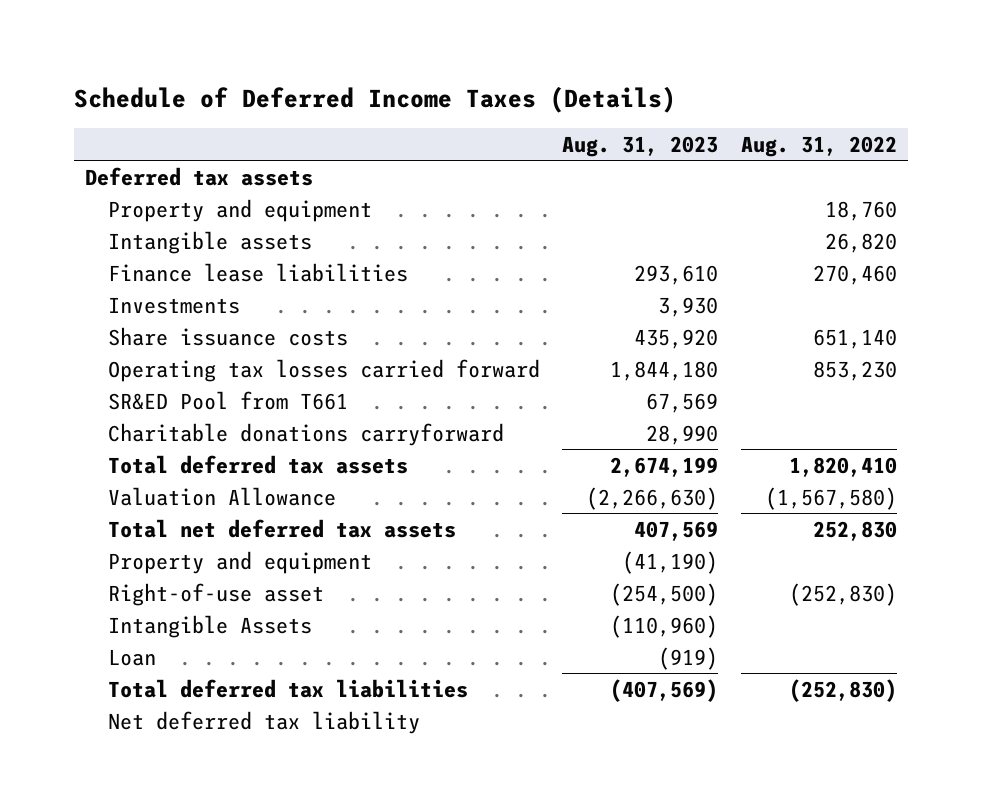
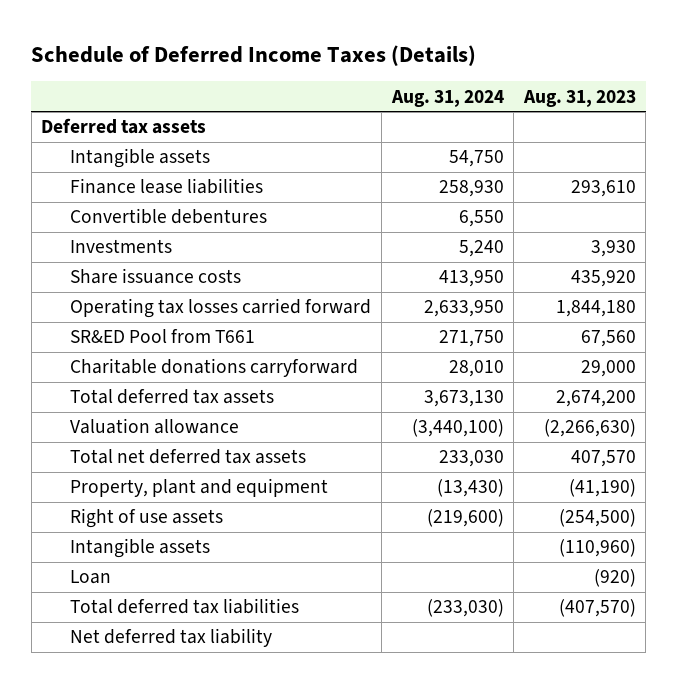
- | Aug. 31, 2023 | Aug. 31, 2022
+ | Aug. 31, 2024 | Aug. 31, 2023
- Property and equipment | | 18,760
+ Convertible debentures | 6,550 |
- SR&ED Pool from T661 | 67,569 |
- Charitable donations carryforward | 28,990 |
- Total deferred tax assets | 2,674,199 | 1,820,410
- Valuation Allowance | (2,266,630) | (1,567,580)
- Total net deferred tax assets | 407,569 | 252,830
- Property and equipment | (41,190) |
- Right-of-use asset | (254,500) | (252,830)
- Intangible Assets | (110,960) |
- Loan | (919) |
- Total deferred tax liabilities | (407,569) | (252,830)
+ SR&ED Pool from T661 | 271,750 | 67,560
+ Charitable donations carryforward | 28,010 | 29,000
+ Total deferred tax assets | 3,673,130 | 2,674,200
+ Valuation allowance | (3,440,100) | (2,266,630)
+ Total net deferred tax assets | 233,030 | 407,570
+ Property, plant and equipment | (13,430) | (41,190)
+ Right of use assets | (219,600) | (254,500)
+ Intangible assets | | (110,960)
+ Loan | | (920)
+ Total deferred tax liabilities | (233,030) | (407,570)

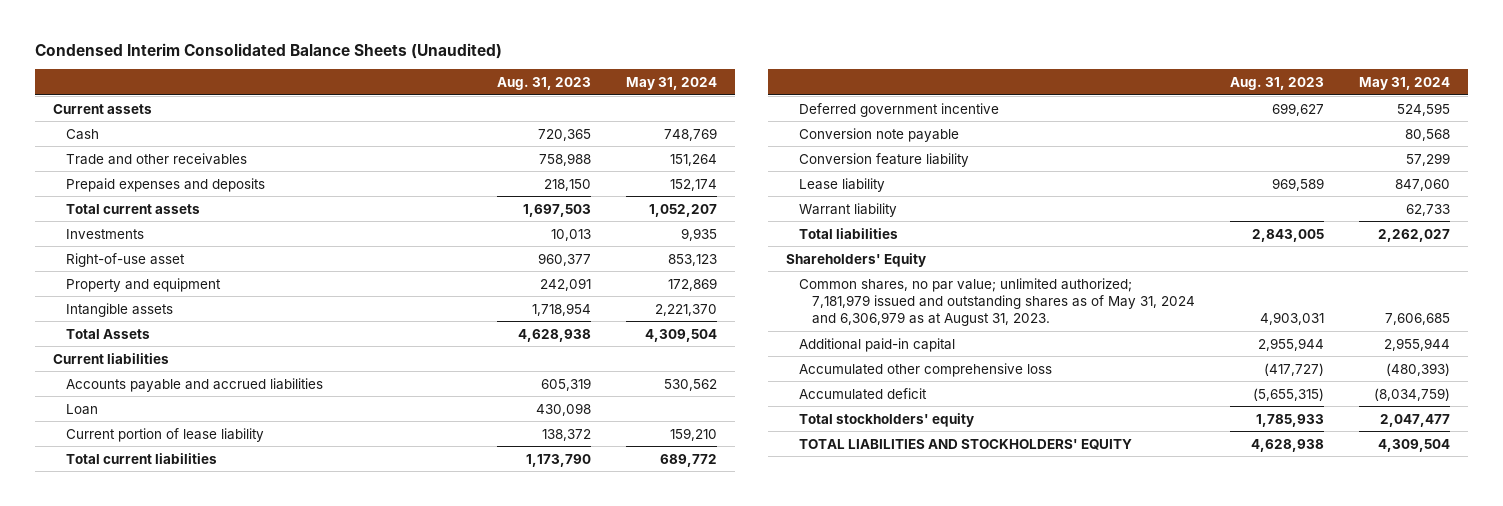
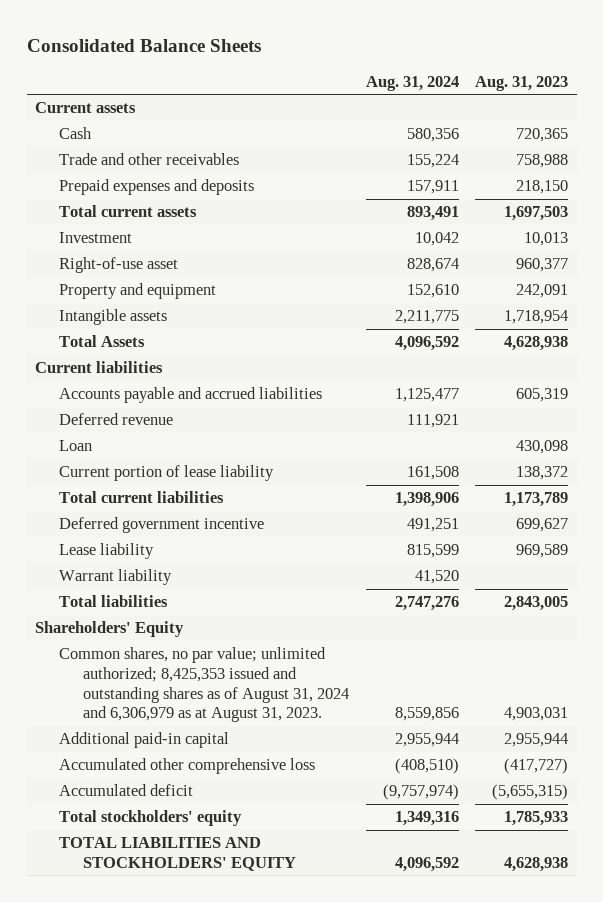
- Condensed Interim Consolidated Balance Sheets (Unaudited)
+ Consolidated Balance Sheets
- | Aug. 31, 2023 | May 31, 2024
+ | Aug. 31, 2024 | Aug. 31, 2023
- Investments | 10,013 | 9,935
+ Investment | 10,042 | 10,013
+ Deferred revenue | 111,921 |
- Total current liabilities | 1,173,790 | 689,772
+ Total current liabilities | 1,398,906 | 1,173,789
- Conversion note payable | | 80,568
- Conversion feature liability | | 57,299
- Common shares, no par value; unlimited authorized; 7,181,979 issued and outstanding shares as of May 31, 2024 and 6,306,979 as at August 31, 2023. | 4,903,031 | 7,606,685
+ Common shares, no par value; unlimited authorized; 8,425,353 issued and outstanding shares as of August 31, 2024 and 6,306,979 as at August 31, 2023. | 8,559,856 | 4,903,031

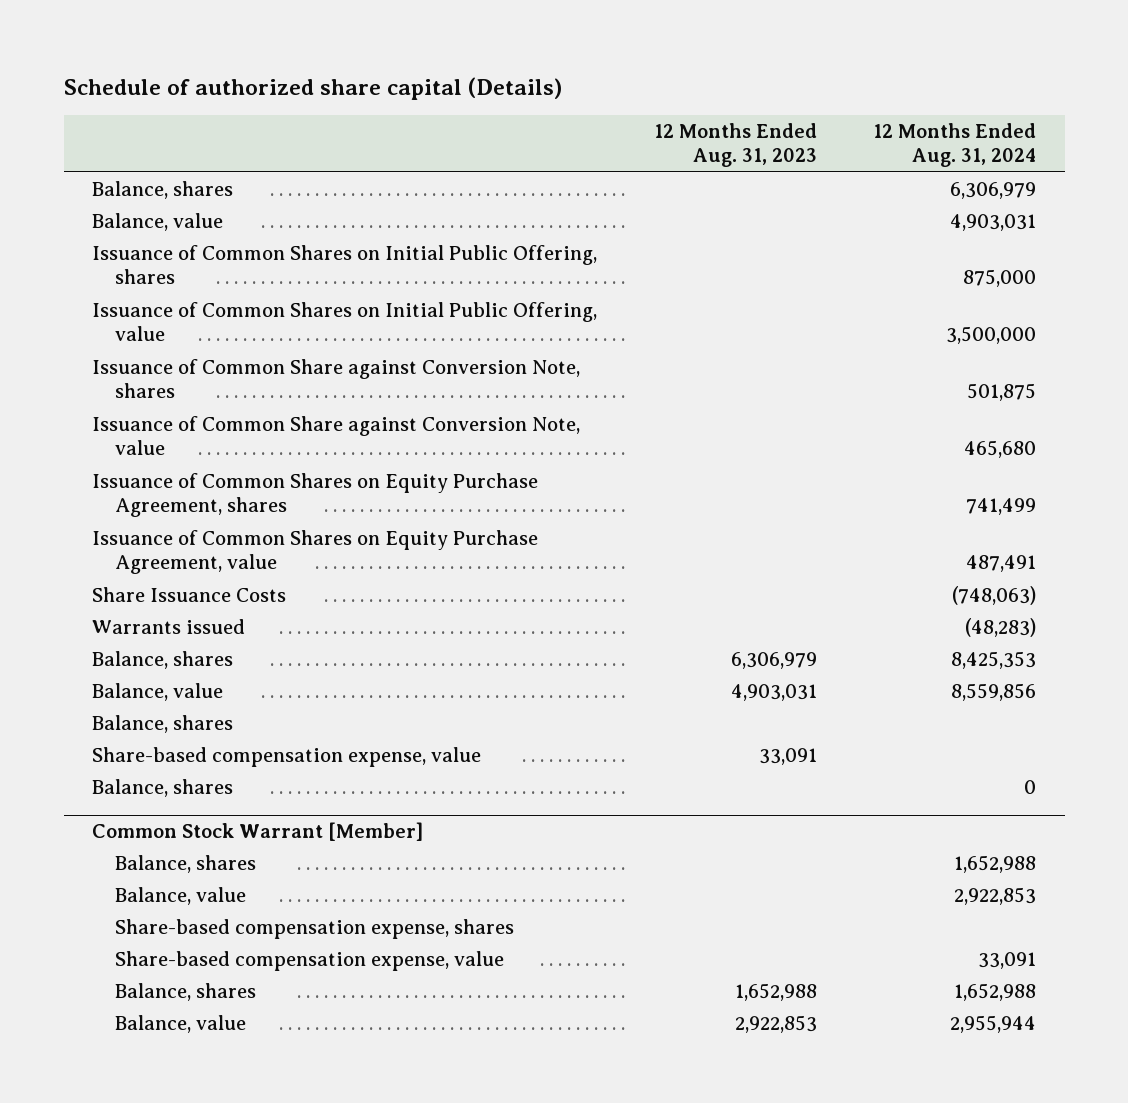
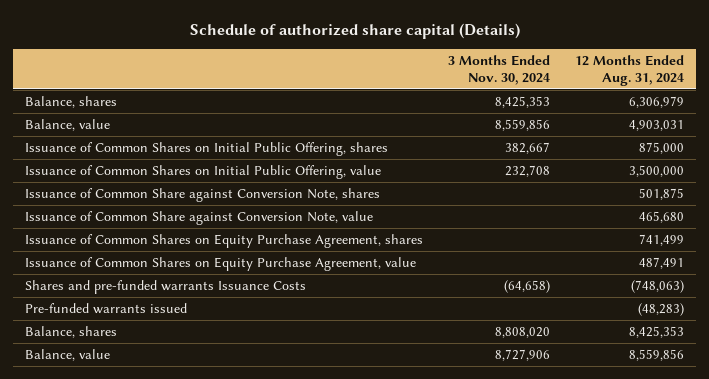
- | 12 Months Ended Aug. 31, 2023 | 12 Months Ended Aug. 31, 2024
+ | 3 Months Ended Nov. 30, 2024 | 12 Months Ended Aug. 31, 2024
- Share Issuance Costs | | (748,063)
- Warrants issued | | (48,283)
+ Shares and pre-funded warrants Issuance Costs | (64,658) | (748,063)
+ Pre-funded warrants issued | | (48,283)
- Balance, shares
- Share-based compensation expense, value | 33,091 |
- Balance, shares | | 0
- Common Stock Warrant [Member]
- Balance, shares | | 1,652,988
- Balance, value | | 2,922,853
- Share-based compensation expense, shares
- Share-based compensation expense, value | | 33,091
- Balance, shares | 1,652,988 | 1,652,988
- Balance, value | 2,922,853 | 2,955,944

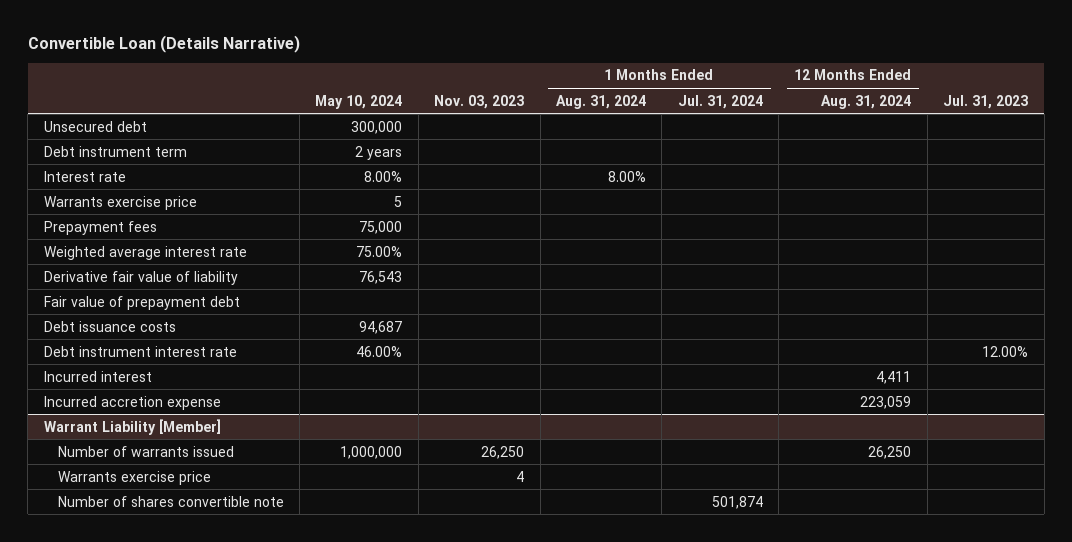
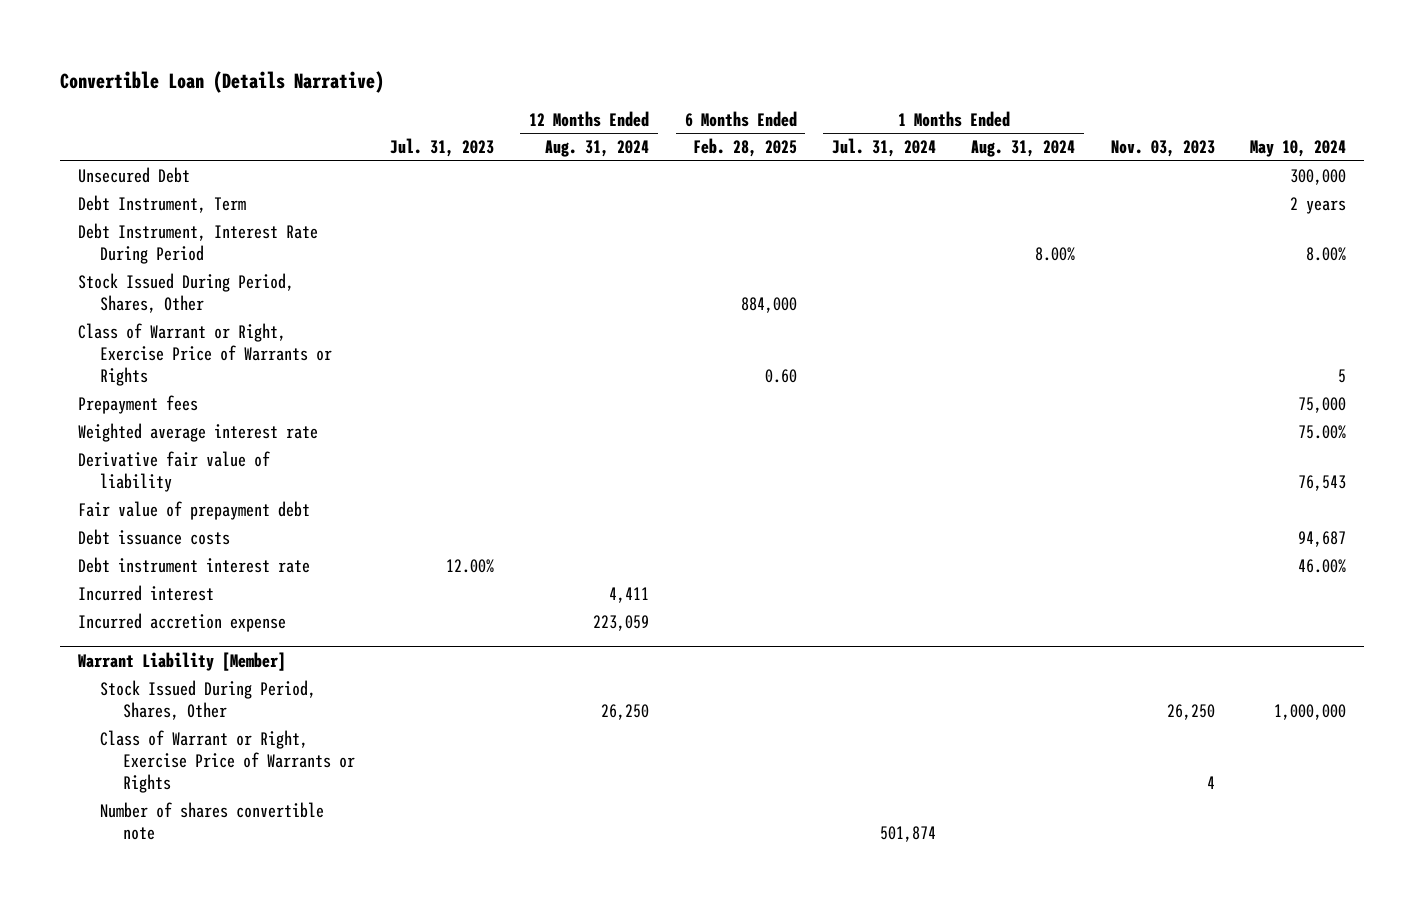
- | May 10, 2024 | Nov. 03, 2023 | 1 Months Ended Aug. 31, 2024 | 1 Months Ended Jul. 31, 2024 | 12 Months Ended Aug. 31, 2024 | Jul. 31, 2023
+ | Jul. 31, 2023 | 12 Months Ended Aug. 31, 2024 | 6 Months Ended Feb. 28, 2025 | 1 Months Ended Jul. 31, 2024 | 1 Months Ended Aug. 31, 2024 | Nov. 03, 2023 | May 10, 2024
- Unsecured debt | 300,000 | | | | |
- Debt instrument term | 2 years | | | | |
- Interest rate | 8.00% | | 8.00% | | |
- Warrants exercise price | 5 | | | | |
+ Unsecured Debt | | | | | | | 300,000
+ Debt Instrument, Term | | | | | | | 2 years
+ Debt Instrument, Interest Rate During Period | | | | | 8.00% | | 8.00%
+ Stock Issued During Period, Shares, Other | | | 884,000 | | | |
+ Class of Warrant or Right, Exercise Price of Warrants or Rights | | | 0.60 | | | | 5
@ Warrant Liability [Member]
- Number of warrants issued | 1,000,000 | 26,250 | | | 26,250 |
- Warrants exercise price | | 4 | | | |
+ Stock Issued During Period, Shares, Other | | 26,250 | | | | 26,250 | 1,000,000
+ Class of Warrant or Right, Exercise Price of Warrants or Rights | | | | | | 4 |

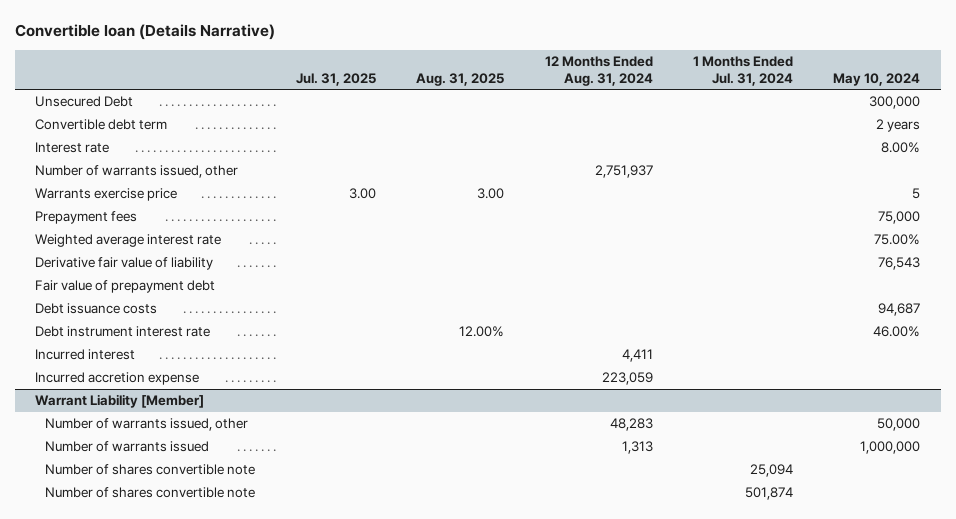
- Convertible Loan (Details Narrative)
+ Convertible loan (Details Narrative)
- | Jul. 31, 2023 | 12 Months Ended Aug. 31, 2024 | 6 Months Ended Feb. 28, 2025 | 1 Months Ended Jul. 31, 2024 | 1 Months Ended Aug. 31, 2024 | Nov. 03, 2023 | May 10, 2024
+ | Jul. 31, 2025 | Aug. 31, 2025 | 12 Months Ended Aug. 31, 2024 | 1 Months Ended Jul. 31, 2024 | May 10, 2024
- Debt Instrument, Term | | | | | | | 2 years
- Debt Instrument, Interest Rate During Period | | | | | 8.00% | | 8.00%
- Stock Issued During Period, Shares, Other | | | 884,000 | | | |
- Class of Warrant or Right, Exercise Price of Warrants or Rights | | | 0.60 | | | | 5
+ Convertible debt term | | | | | 2 years
+ Interest rate | | | | | 8.00%
+ Number of warrants issued, other | | | 2,751,937 | |
+ Warrants exercise price | 3.00 | 3.00 | | | 5
@ Warrant Liability [Member]
- Stock Issued During Period, Shares, Other | | 26,250 | | | | 26,250 | 1,000,000
- Class of Warrant or Right, Exercise Price of Warrants or Rights | | | | | | 4 |
+ Number of warrants issued, other | | | 48,283 | | 50,000
+ Number of warrants issued | | | 1,313 | | 1,000,000
+ Number of shares convertible note | | | | 25,094 |

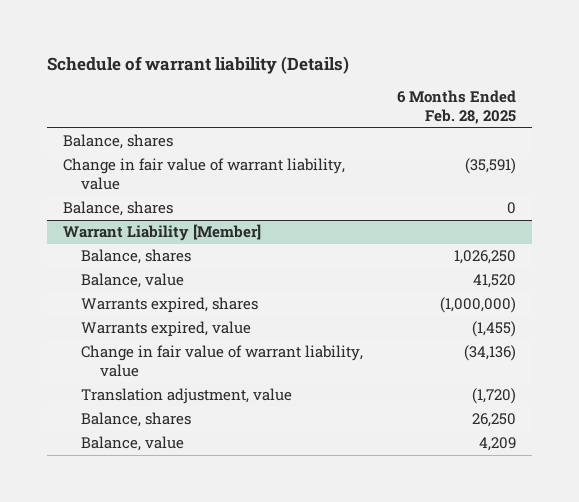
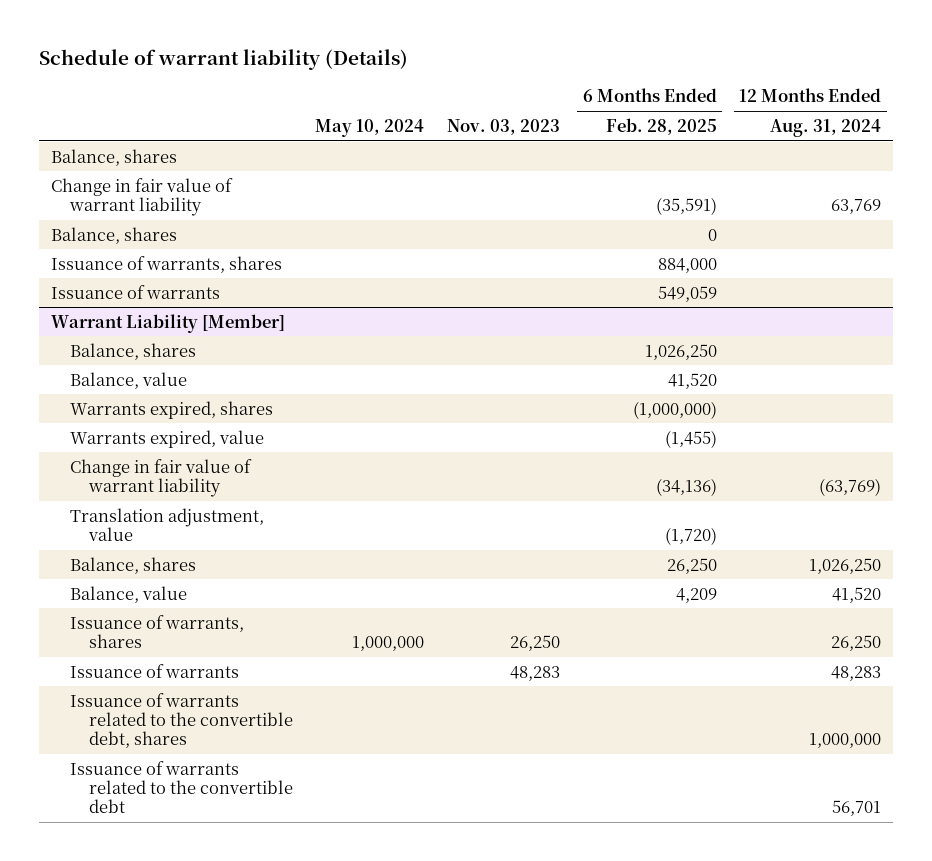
- | 6 Months Ended Feb. 28, 2025
+ | May 10, 2024 | Nov. 03, 2023 | 6 Months Ended Feb. 28, 2025 | 12 Months Ended Aug. 31, 2024
- Change in fair value of warrant liability, value | (35,591)
+ Change in fair value of warrant liability | | | (35,591) | 63,769
+ Issuance of warrants, shares | | | 884,000 |
+ Issuance of warrants | | | 549,059 |
@ Warrant Liability [Member]
- Change in fair value of warrant liability, value | (34,136)
+ Change in fair value of warrant liability | | | (34,136) | (63,769)
+ Issuance of warrants, shares | 1,000,000 | 26,250 | | 26,250
+ Issuance of warrants | | 48,283 | | 48,283
+ Issuance of warrants related to the convertible debt, shares | | | | 1,000,000
+ Issuance of warrants related to the convertible debt | | | | 56,701

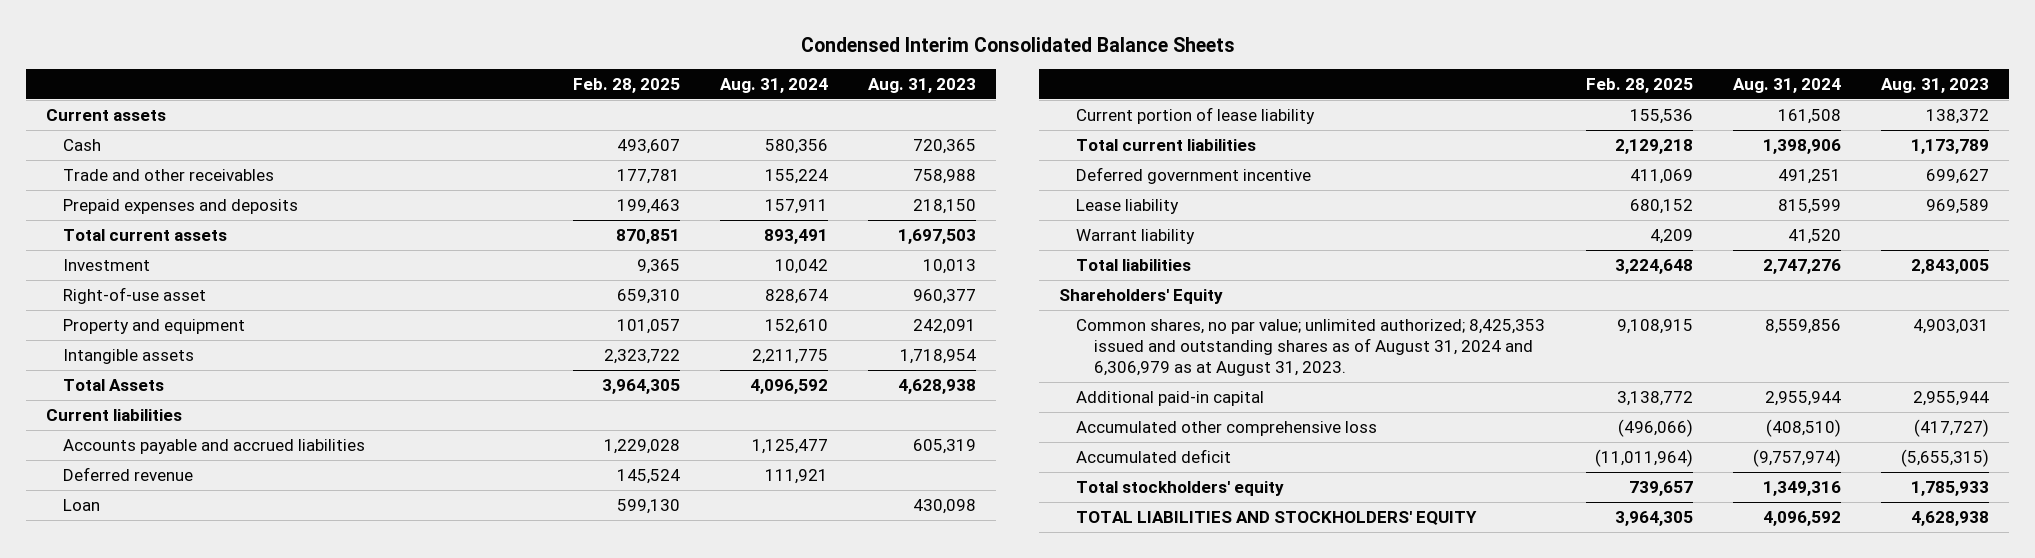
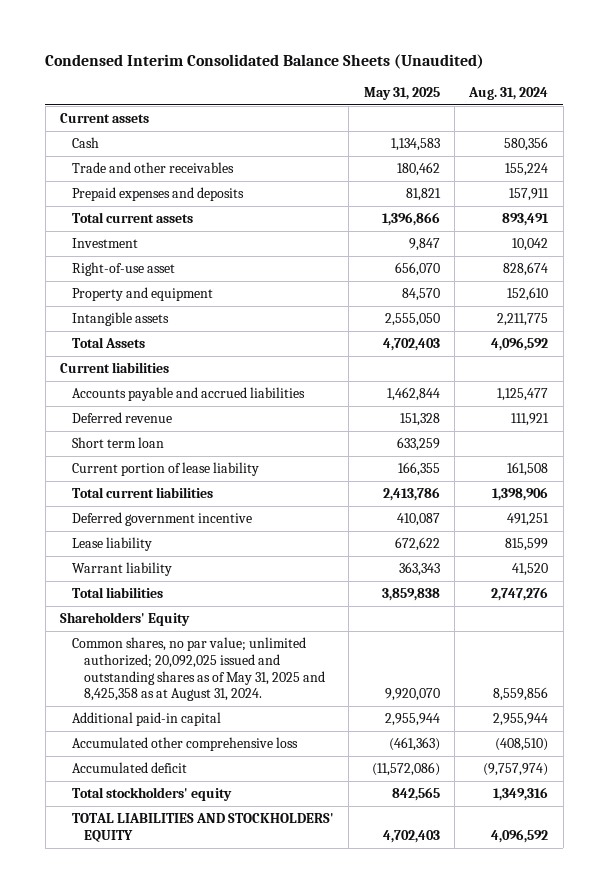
- Condensed Interim Consolidated Balance Sheets
+ Condensed Interim Consolidated Balance Sheets (Unaudited)
- | Feb. 28, 2025 | Aug. 31, 2024 | Aug. 31, 2023
+ | May 31, 2025 | Aug. 31, 2024
- Loan | 599,130 | | 430,098
+ Short term loan | 633,259 |
- Common shares, no par value; unlimited authorized; 8,425,353 issued and outstanding shares as of August 31, 2024 and 6,306,979 as at August 31, 2023. | 9,108,915 | 8,559,856 | 4,903,031
+ Common shares, no par value; unlimited authorized; 20,092,025 issued and outstanding shares as of May 31, 2025 and 8,425,358 as at August 31, 2024. | 9,920,070 | 8,559,856

